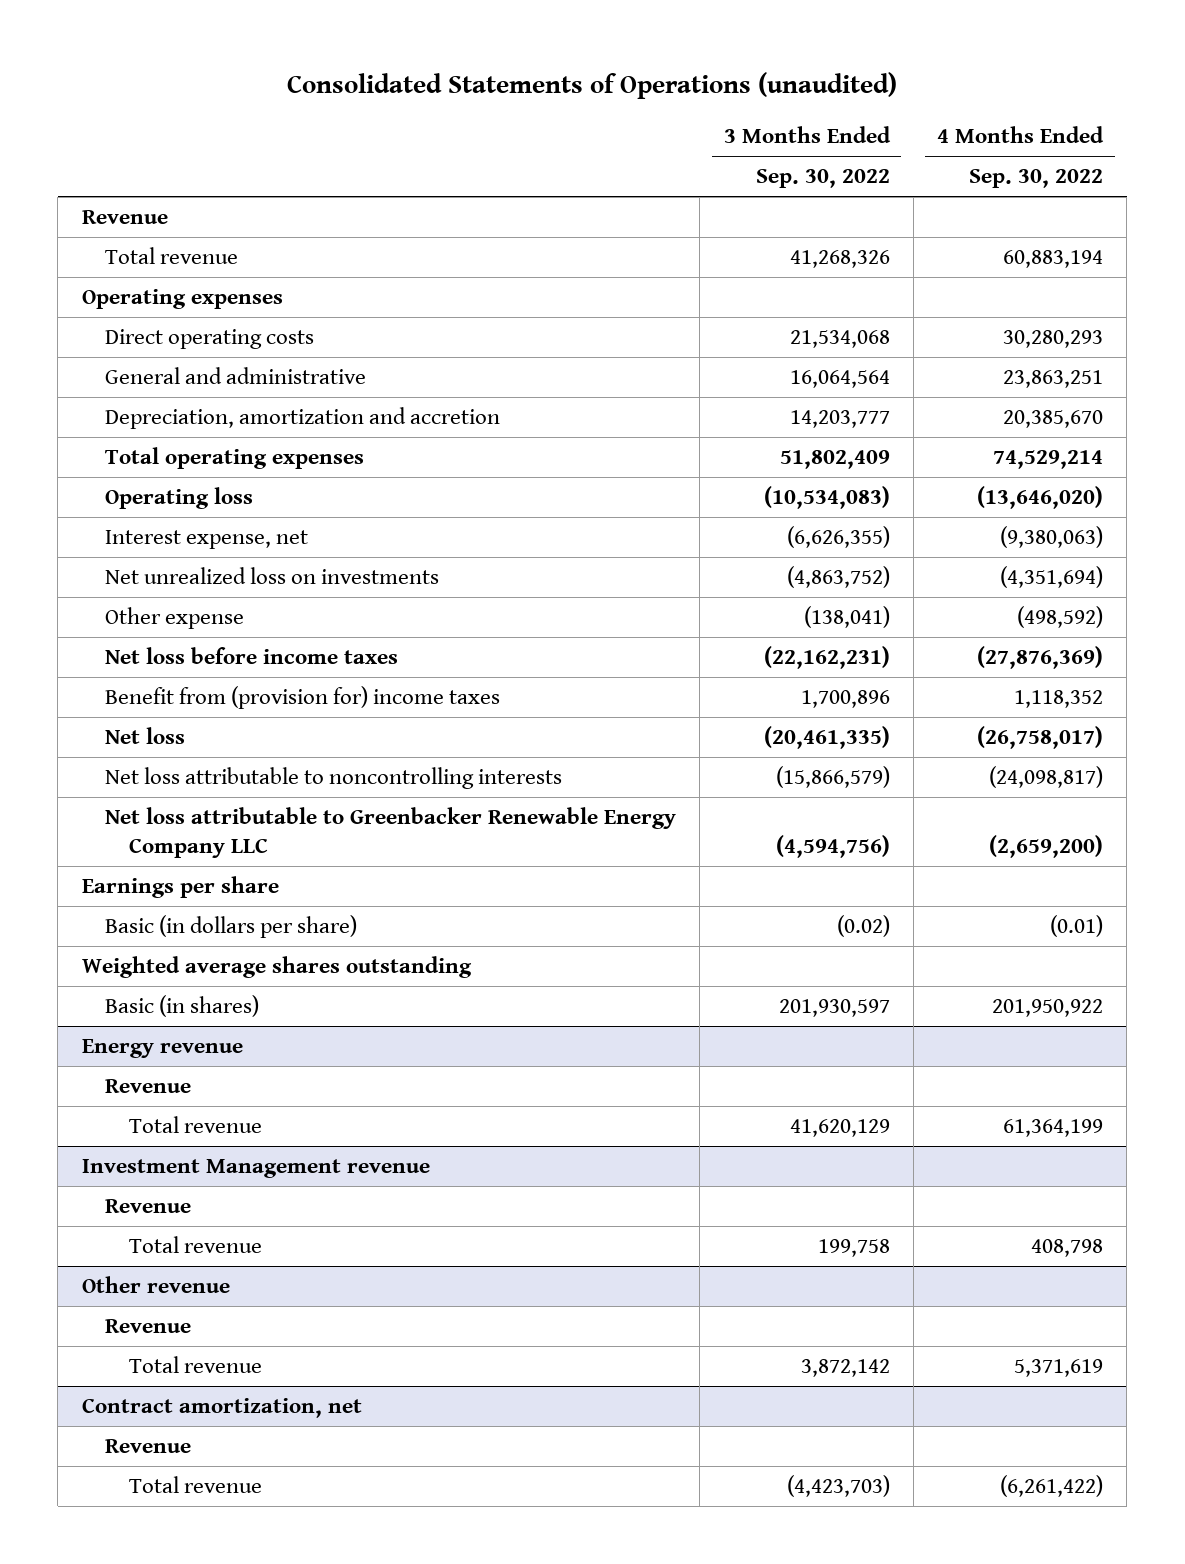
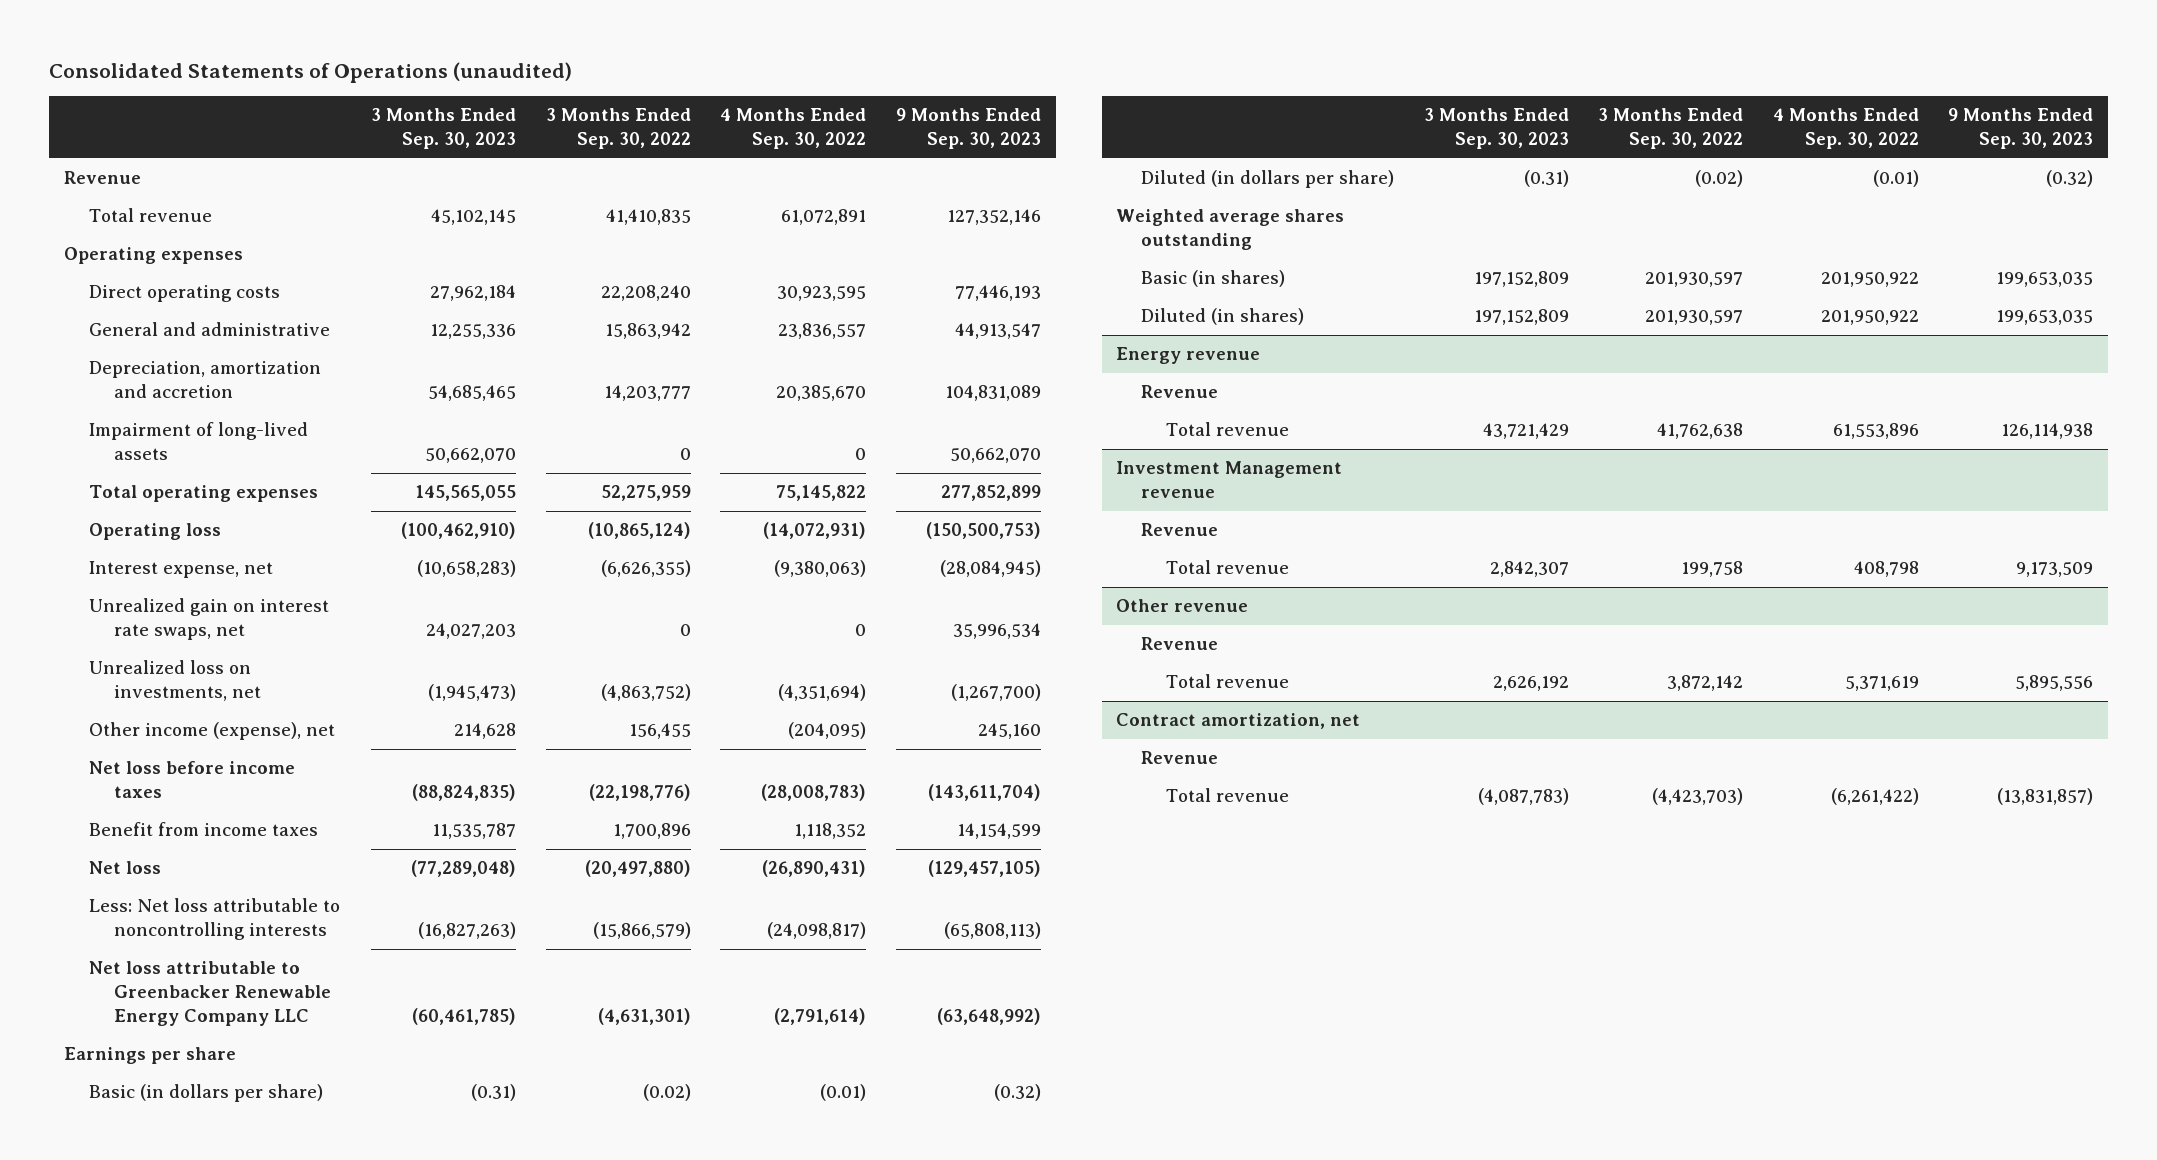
- | 3 Months Ended Sep. 30, 2022 | 4 Months Ended Sep. 30, 2022
+ | 3 Months Ended Sep. 30, 2023 | 3 Months Ended Sep. 30, 2022 | 4 Months Ended Sep. 30, 2022 | 9 Months Ended Sep. 30, 2023
- Total revenue | 41,268,326 | 60,883,194
+ Total revenue | 45,102,145 | 41,410,835 | 61,072,891 | 127,352,146
- Direct operating costs | 21,534,068 | 30,280,293
- General and administrative | 16,064,564 | 23,863,251
+ Direct operating costs | 27,962,184 | 22,208,240 | 30,923,595 | 77,446,193
+ General and administrative | 12,255,336 | 15,863,942 | 23,836,557 | 44,913,547
- Total operating expenses | 51,802,409 | 74,529,214
- Operating loss | (10,534,083) | (13,646,020)
+ Impairment of long-lived assets | 50,662,070 | 0 | 0 | 50,662,070
+ Total operating expenses | 145,565,055 | 52,275,959 | 75,145,822 | 277,852,899
+ Operating loss | (100,462,910) | (10,865,124) | (14,072,931) | (150,500,753)
- Net unrealized loss on investments | (4,863,752) | (4,351,694)
- Other expense | (138,041) | (498,592)
- Net loss before income taxes | (22,162,231) | (27,876,369)
- Benefit from (provision for) income taxes | 1,700,896 | 1,118,352
- Net loss | (20,461,335) | (26,758,017)
- Net loss attributable to noncontrolling interests | (15,866,579) | (24,098,817)
- Net loss attributable to Greenbacker Renewable Energy Company LLC | (4,594,756) | (2,659,200)
+ Unrealized gain on interest rate swaps, net | 24,027,203 | 0 | 0 | 35,996,534
+ Unrealized loss on investments, net | (1,945,473) | (4,863,752) | (4,351,694) | (1,267,700)
+ Other income (expense), net | 214,628 | 156,455 | (204,095) | 245,160
+ Net loss before income taxes | (88,824,835) | (22,198,776) | (28,008,783) | (143,611,704)
+ Benefit from income taxes | 11,535,787 | 1,700,896 | 1,118,352 | 14,154,599
+ Net loss | (77,289,048) | (20,497,880) | (26,890,431) | (129,457,105)
+ Less: Net loss attributable to noncontrolling interests | (16,827,263) | (15,866,579) | (24,098,817) | (65,808,113)
+ Net loss attributable to Greenbacker Renewable Energy Company LLC | (60,461,785) | (4,631,301) | (2,791,614) | (63,648,992)
+ Diluted (in dollars per share) | (0.31) | (0.02) | (0.01) | (0.32)
+ Diluted (in shares) | 197,152,809 | 201,930,597 | 201,950,922 | 199,653,035
@ Energy revenue
- Total revenue | 41,620,129 | 61,364,199
+ Total revenue | 43,721,429 | 41,762,638 | 61,553,896 | 126,114,938

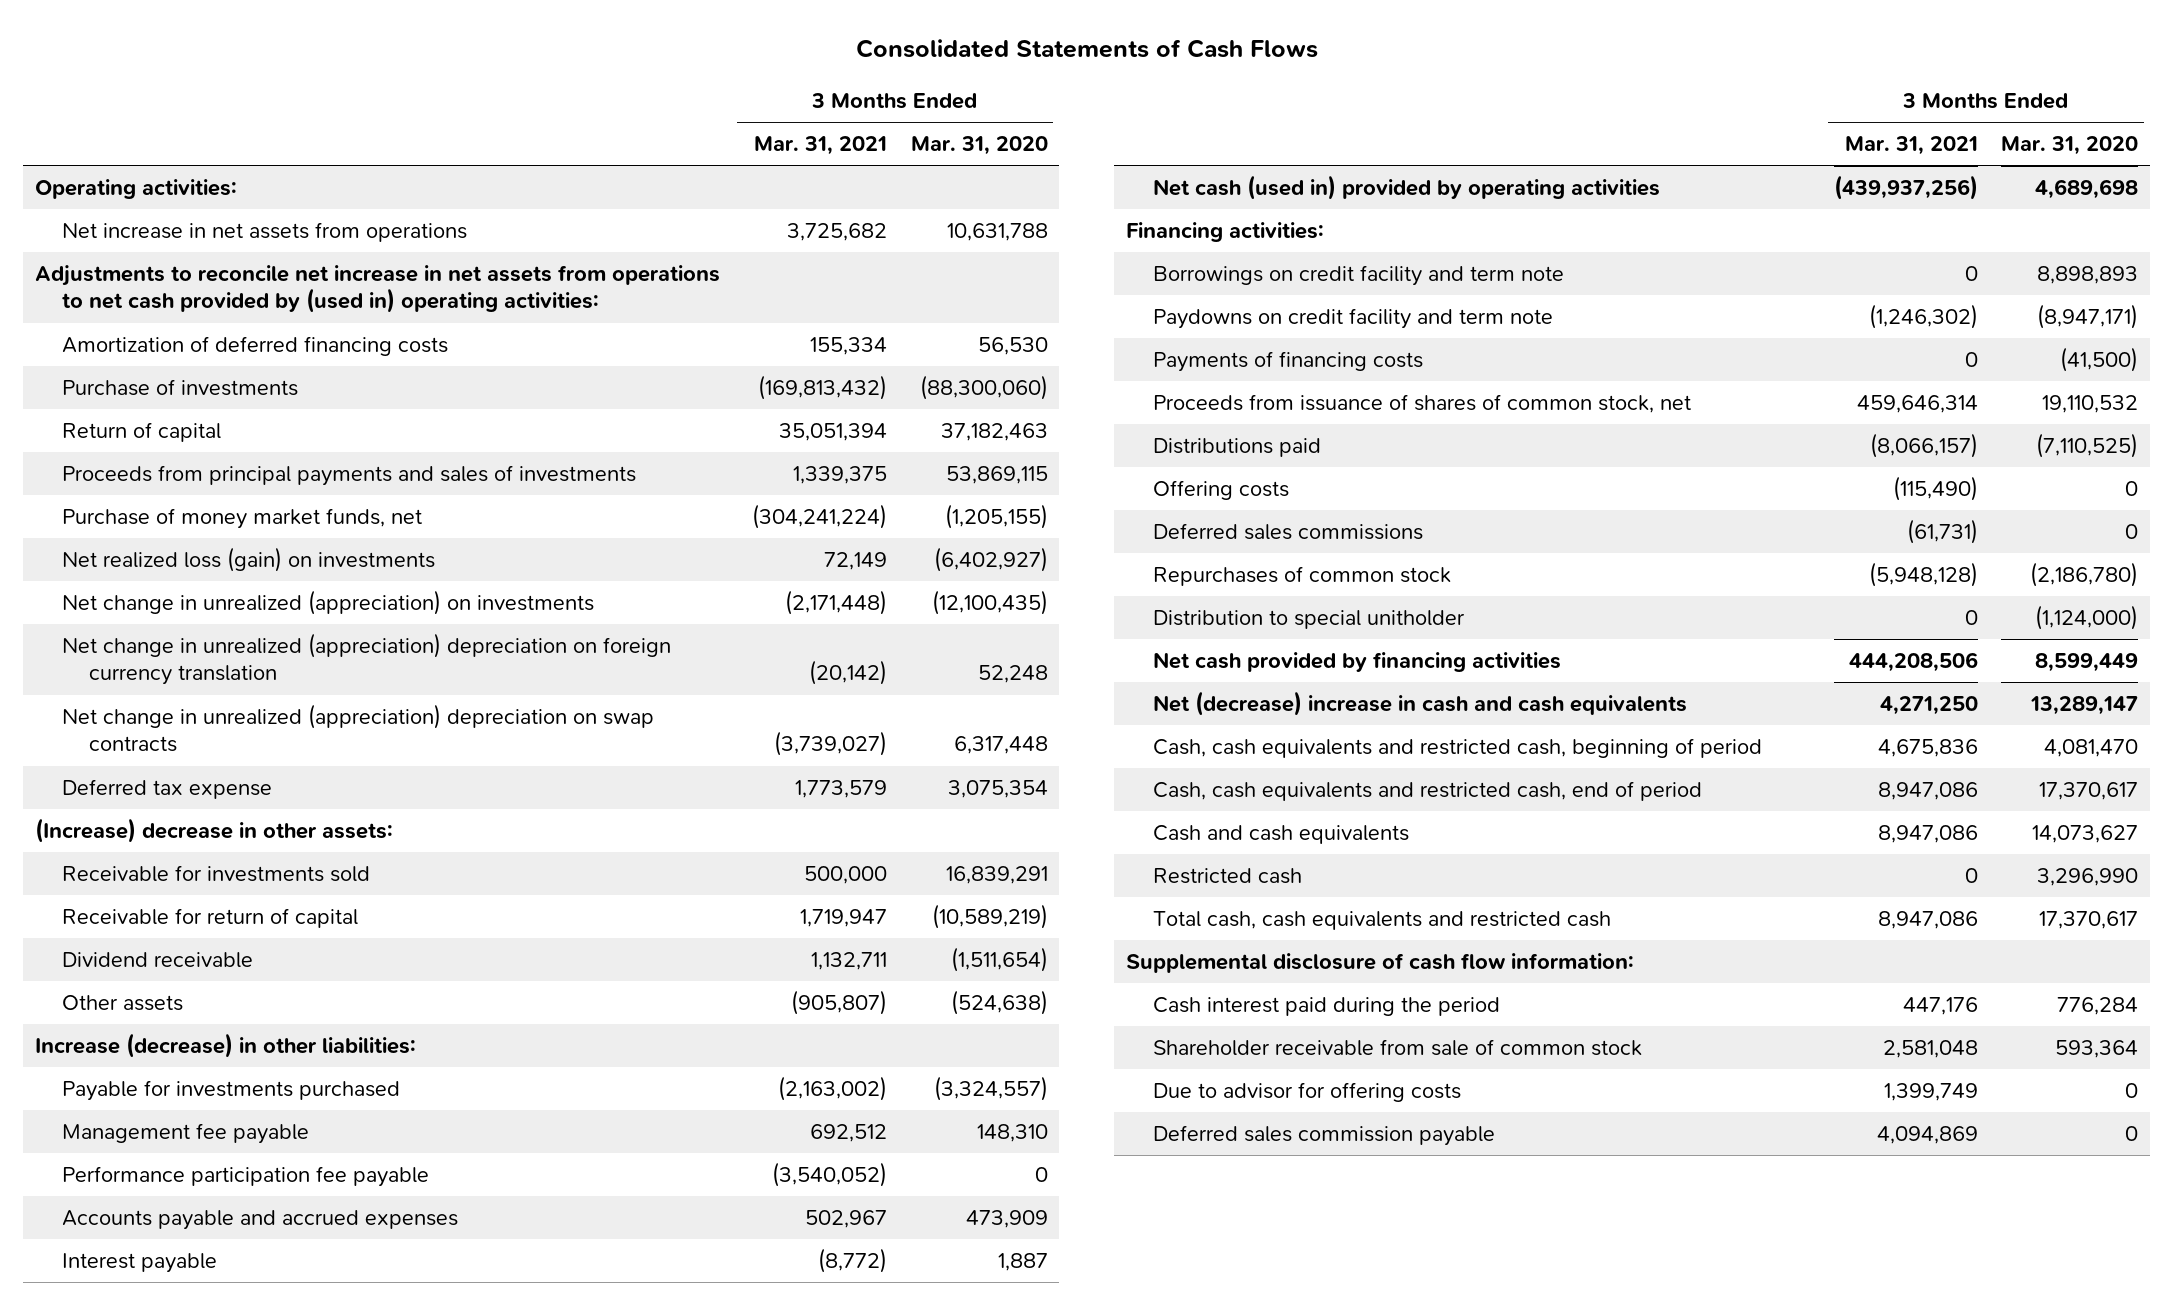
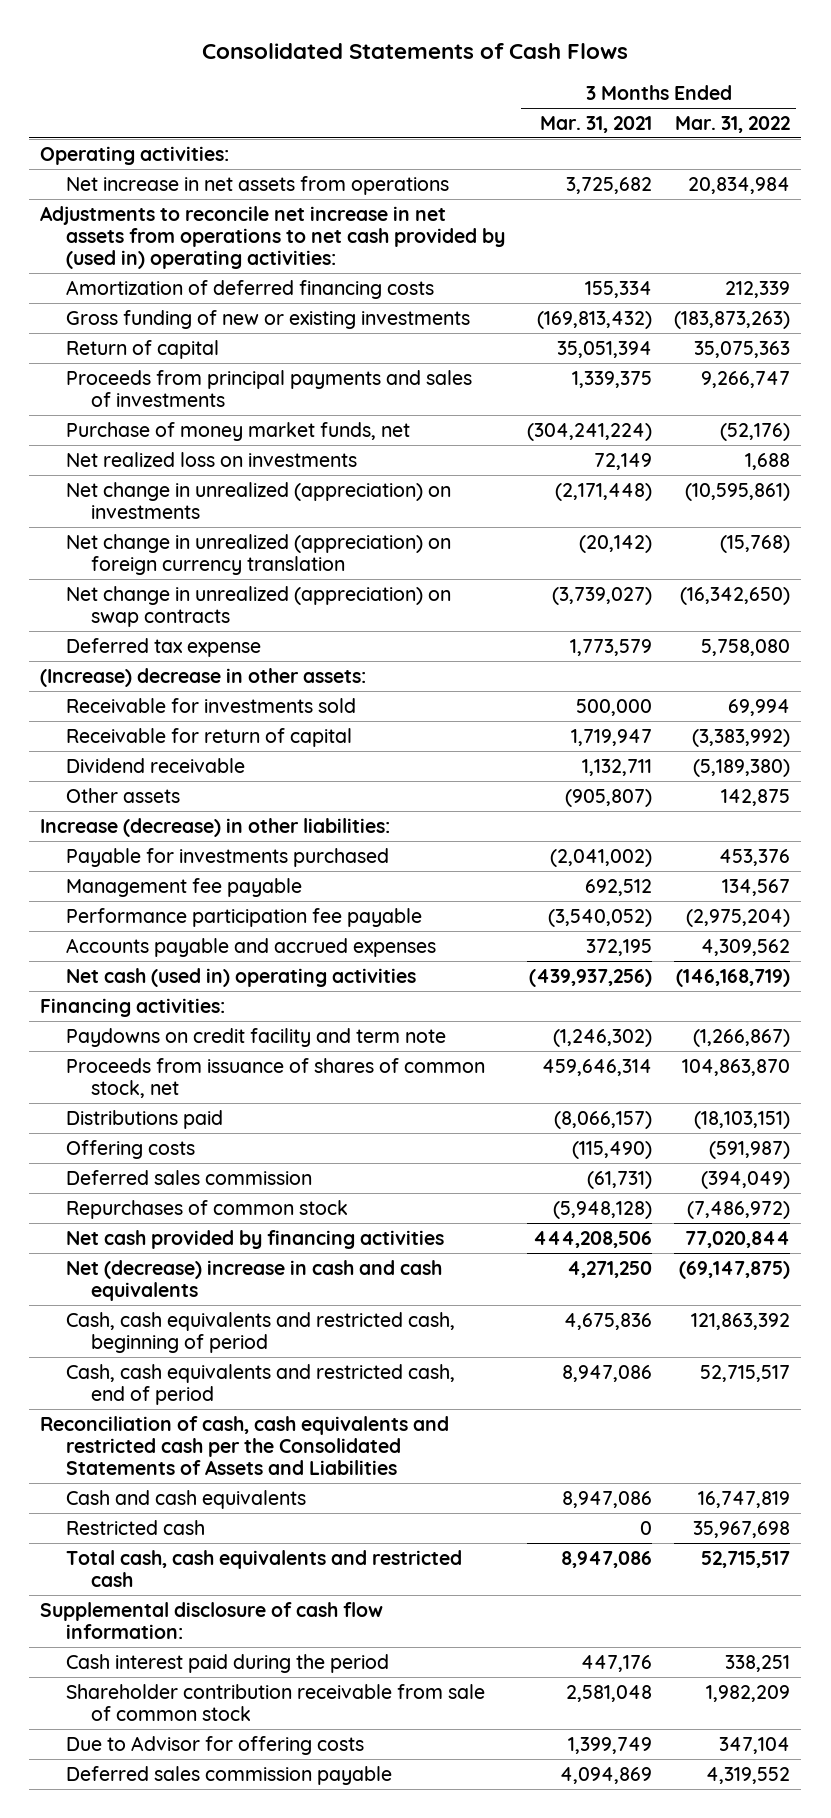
- | 3 Months Ended Mar. 31, 2021 | 3 Months Ended Mar. 31, 2020
+ | 3 Months Ended Mar. 31, 2021 | 3 Months Ended Mar. 31, 2022
- Purchase of investments | (169,813,432) | (88,300,060)
+ Gross funding of new or existing investments | (169,813,432) | (183,873,263)
- Net realized loss (gain) on investments | 72,149 | (6,402,927)
+ Net realized loss on investments | 72,149 | 1,688
- Net change in unrealized (appreciation) depreciation on foreign currency translation | (20,142) | 52,248
- Net change in unrealized (appreciation) depreciation on swap contracts | (3,739,027) | 6,317,448
+ Net change in unrealized (appreciation) on foreign currency translation | (20,142) | (15,768)
+ Net change in unrealized (appreciation) on swap contracts | (3,739,027) | (16,342,650)
- Payable for investments purchased | (2,163,002) | (3,324,557)
+ Payable for investments purchased | (2,041,002) | 453,376
- Accounts payable and accrued expenses | 502,967 | 473,909
- Interest payable | (8,772) | 1,887
- Net cash (used in) provided by operating activities | (439,937,256) | 4,689,698
+ Accounts payable and accrued expenses | 372,195 | 4,309,562
+ Net cash (used in) operating activities | (439,937,256) | (146,168,719)
- Borrowings on credit facility and term note | 0 | 8,898,893
- Payments of financing costs | 0 | (41,500)
- Deferred sales commissions | (61,731) | 0
+ Deferred sales commission | (61,731) | (394,049)
- Distribution to special unitholder | 0 | (1,124,000)
+ Reconciliation of cash, cash equivalents and restricted cash per the Consolidated Statements of Assets and Liabilities
- Shareholder receivable from sale of common stock | 2,581,048 | 593,364
- Due to advisor for offering costs | 1,399,749 | 0
+ Shareholder contribution receivable from sale of common stock | 2,581,048 | 1,982,209
+ Due to Advisor for offering costs | 1,399,749 | 347,104

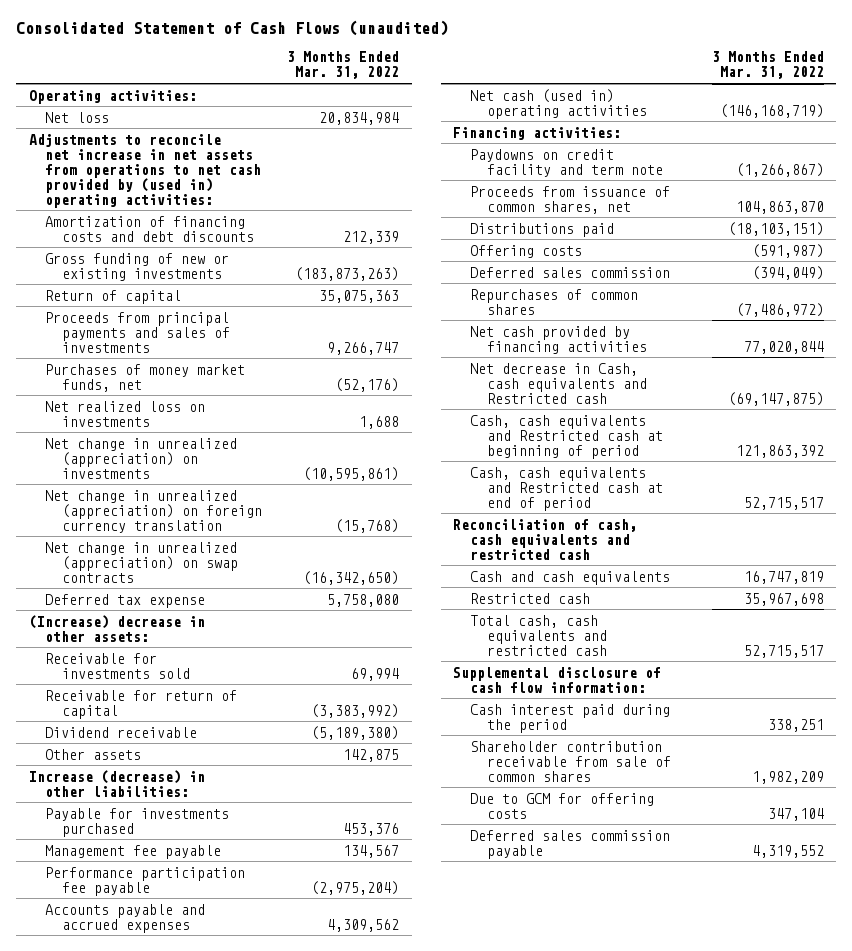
- Consolidated Statements of Cash Flows
+ Consolidated Statement of Cash Flows (unaudited)
- | 3 Months Ended Mar. 31, 2021 | 3 Months Ended Mar. 31, 2022
+ | 3 Months Ended Mar. 31, 2022
- Net increase in net assets from operations | 3,725,682 | 20,834,984
+ Net loss | 20,834,984
- Amortization of deferred financing costs | 155,334 | 212,339
+ Amortization of financing costs and debt discounts | 212,339
- Purchase of money market funds, net | (304,241,224) | (52,176)
+ Purchases of money market funds, net | (52,176)
- Proceeds from issuance of shares of common stock, net | 459,646,314 | 104,863,870
+ Proceeds from issuance of common shares, net | 104,863,870
- Repurchases of common stock | (5,948,128) | (7,486,972)
+ Repurchases of common shares | (7,486,972)
- Net (decrease) increase in cash and cash equivalents | 4,271,250 | (69,147,875)
- Cash, cash equivalents and restricted cash, beginning of period | 4,675,836 | 121,863,392
- Cash, cash equivalents and restricted cash, end of period | 8,947,086 | 52,715,517
- Reconciliation of cash, cash equivalents and restricted cash per the Consolidated Statements of Assets and Liabilities
+ Net decrease in Cash, cash equivalents and Restricted cash | (69,147,875)
+ Cash, cash equivalents and Restricted cash at beginning of period | 121,863,392
+ Cash, cash equivalents and Restricted cash at end of period | 52,715,517
+ Reconciliation of cash, cash equivalents and restricted cash
- Shareholder contribution receivable from sale of common stock | 2,581,048 | 1,982,209
- Due to Advisor for offering costs | 1,399,749 | 347,104
+ Shareholder contribution receivable from sale of common shares | 1,982,209
+ Due to GCM for offering costs | 347,104

